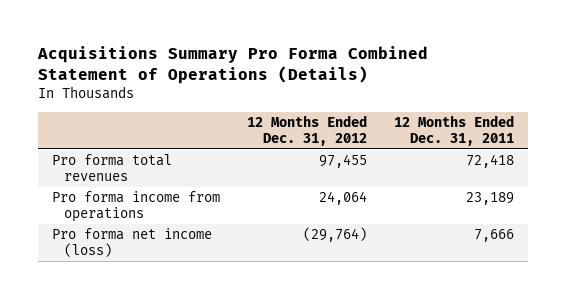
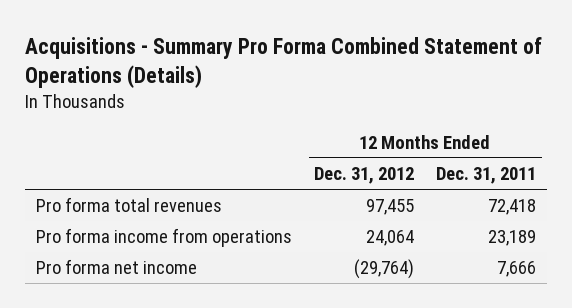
- Acquisitions Summary Pro Forma Combined Statement of Operations (Details)
+ Acquisitions - Summary Pro Forma Combined Statement of Operations (Details)
- Pro forma net income (loss) | (29,764) | 7,666
+ Pro forma net income | (29,764) | 7,666

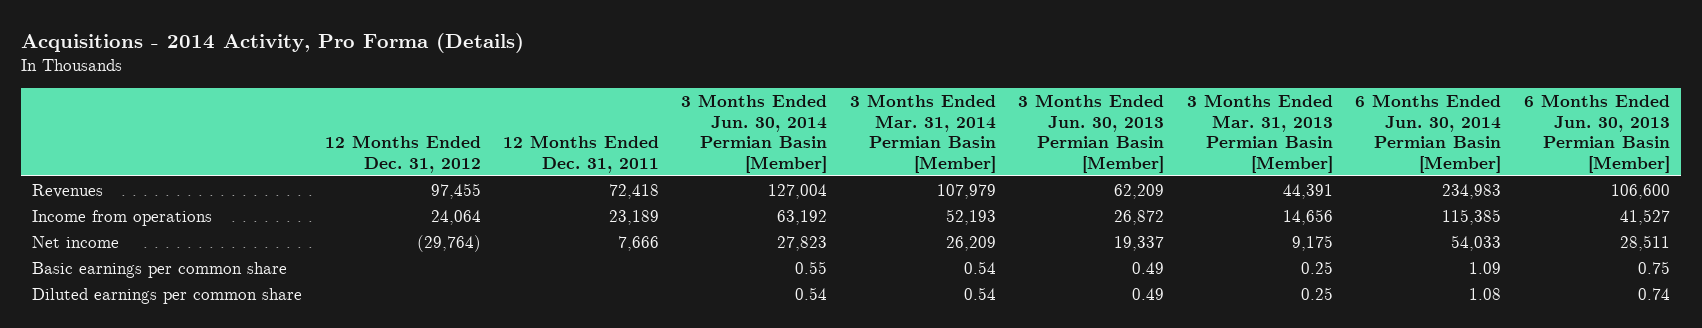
- Acquisitions - Summary Pro Forma Combined Statement of Operations (Details)
+ Acquisitions - 2014 Activity, Pro Forma (Details)
- | 12 Months Ended Dec. 31, 2012 | 12 Months Ended Dec. 31, 2011
+ | 12 Months Ended Dec. 31, 2012 | 12 Months Ended Dec. 31, 2011 | 3 Months Ended Jun. 30, 2014 Permian Basin [Member] | 3 Months Ended Mar. 31, 2014 Permian Basin [Member] | 3 Months Ended Jun. 30, 2013 Permian Basin [Member] | 3 Months Ended Mar. 31, 2013 Permian Basin [Member] | 6 Months Ended Jun. 30, 2014 Permian Basin [Member] | 6 Months Ended Jun. 30, 2013 Permian Basin [Member]
- Pro forma total revenues | 97,455 | 72,418
- Pro forma income from operations | 24,064 | 23,189
- Pro forma net income | (29,764) | 7,666
+ Revenues | 97,455 | 72,418 | 127,004 | 107,979 | 62,209 | 44,391 | 234,983 | 106,600
+ Income from operations | 24,064 | 23,189 | 63,192 | 52,193 | 26,872 | 14,656 | 115,385 | 41,527
+ Net income | (29,764) | 7,666 | 27,823 | 26,209 | 19,337 | 9,175 | 54,033 | 28,511
+ Basic earnings per common share | | | 0.55 | 0.54 | 0.49 | 0.25 | 1.09 | 0.75
+ Diluted earnings per common share | | | 0.54 | 0.54 | 0.49 | 0.25 | 1.08 | 0.74

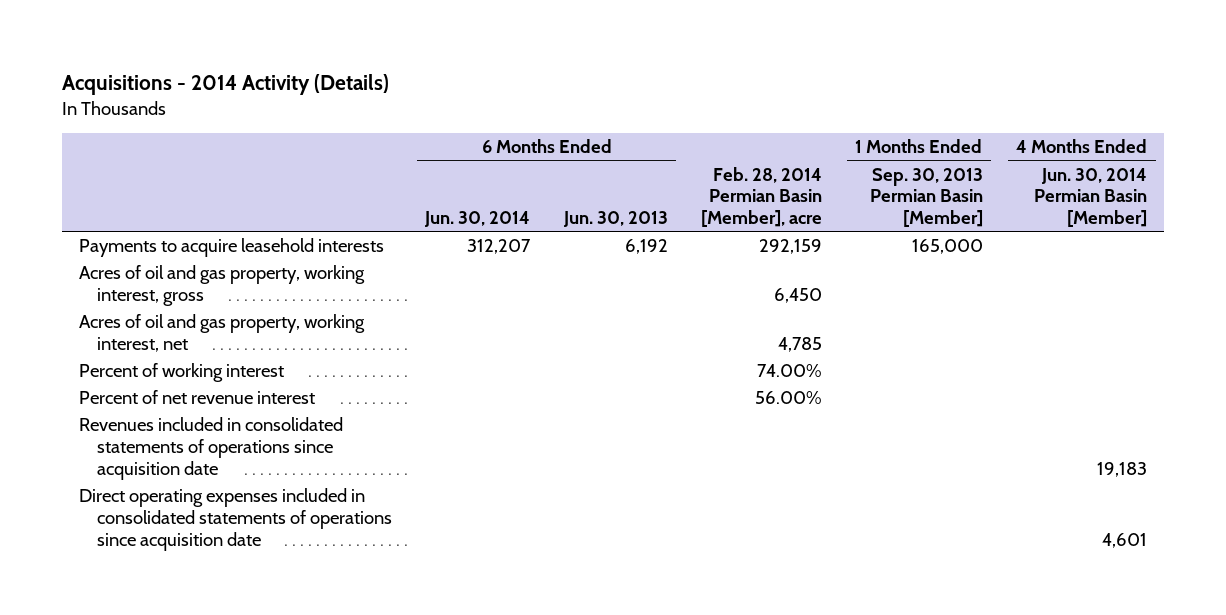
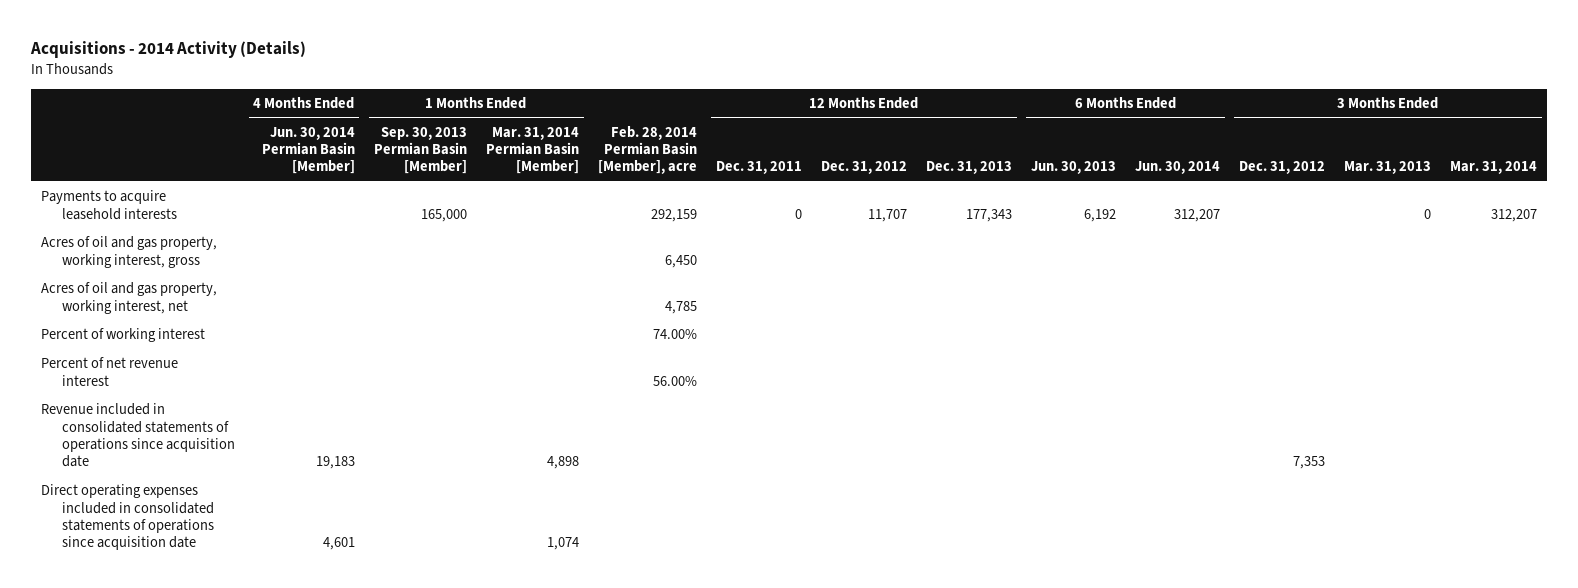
- | 6 Months Ended Jun. 30, 2014 | 6 Months Ended Jun. 30, 2013 | Feb. 28, 2014 Permian Basin [Member], acre | 1 Months Ended Sep. 30, 2013 Permian Basin [Member] | 4 Months Ended Jun. 30, 2014 Permian Basin [Member]
+ | 4 Months Ended Jun. 30, 2014 Permian Basin [Member] | 1 Months Ended Sep. 30, 2013 Permian Basin [Member] | 1 Months Ended Mar. 31, 2014 Permian Basin [Member] | Feb. 28, 2014 Permian Basin [Member], acre | 12 Months Ended Dec. 31, 2011 | 12 Months Ended Dec. 31, 2012 | 12 Months Ended Dec. 31, 2013 | 6 Months Ended Jun. 30, 2013 | 6 Months Ended Jun. 30, 2014 | 3 Months Ended Dec. 31, 2012 | 3 Months Ended Mar. 31, 2013 | 3 Months Ended Mar. 31, 2014
- Revenues included in consolidated statements of operations since acquisition date | | | | | 19,183
+ Revenue included in consolidated statements of operations since acquisition date | 19,183 | | 4,898 | | | | | | | 7,353 | |

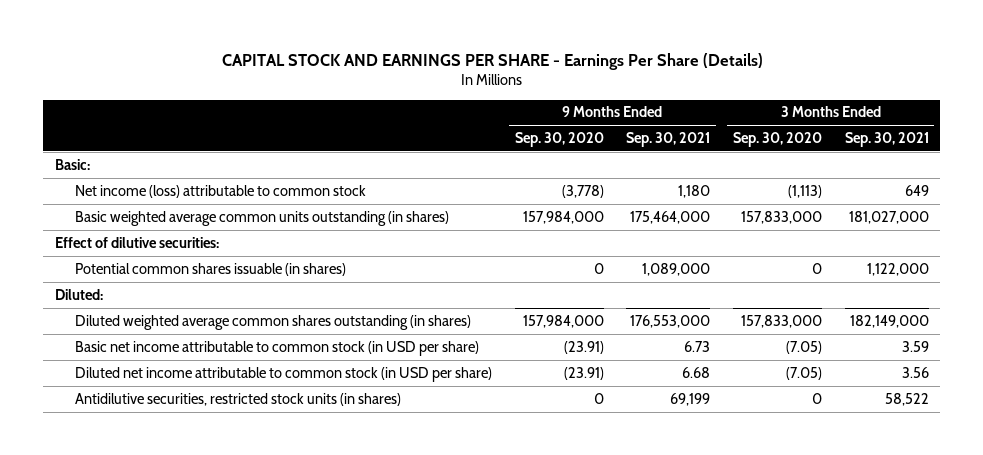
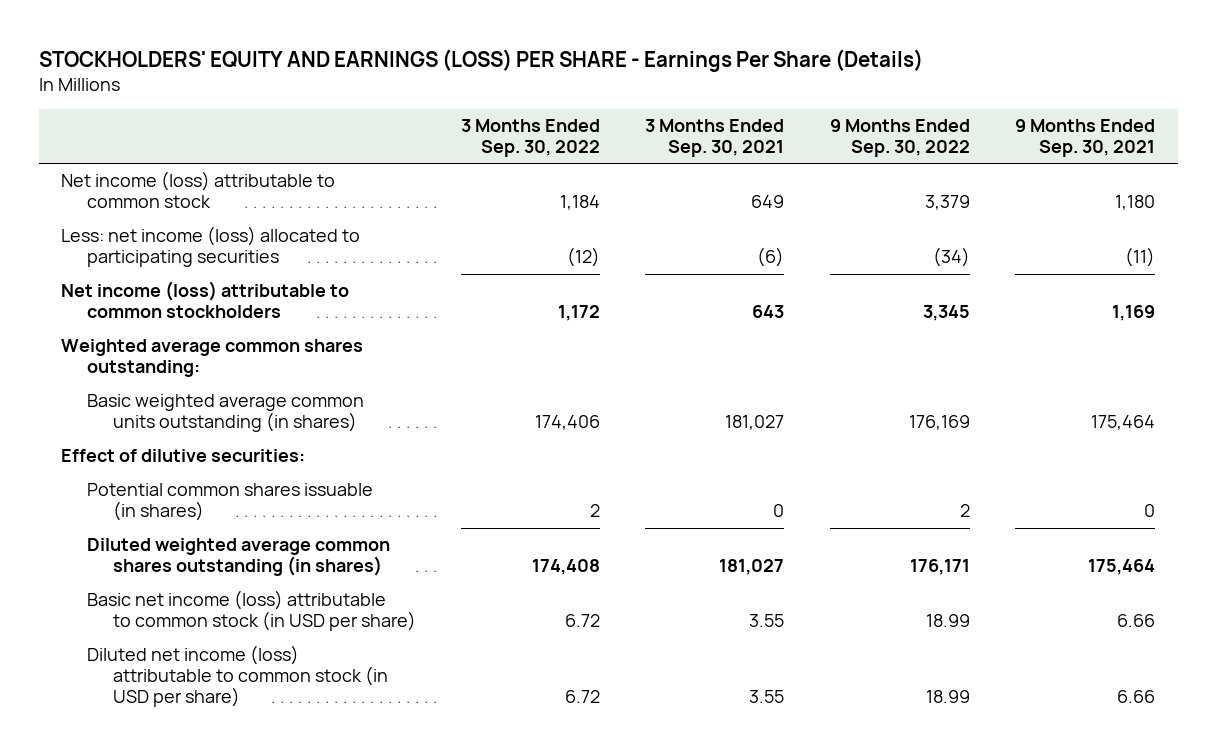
- CAPITAL STOCK AND EARNINGS PER SHARE - Earnings Per Share (Details)
+ STOCKHOLDERS' EQUITY AND EARNINGS (LOSS) PER SHARE - Earnings Per Share (Details)
- | 9 Months Ended Sep. 30, 2020 | 9 Months Ended Sep. 30, 2021 | 3 Months Ended Sep. 30, 2020 | 3 Months Ended Sep. 30, 2021
+ | 3 Months Ended Sep. 30, 2022 | 3 Months Ended Sep. 30, 2021 | 9 Months Ended Sep. 30, 2022 | 9 Months Ended Sep. 30, 2021
- Basic:
- Basic weighted average common units outstanding (in shares) | 157,984,000 | 175,464,000 | 157,833,000 | 181,027,000
+ Less: net income (loss) allocated to participating securities | (12) | (6) | (34) | (11)
+ Net income (loss) attributable to common stockholders | 1,172 | 643 | 3,345 | 1,169
+ Weighted average common shares outstanding:
+ Basic weighted average common units outstanding (in shares) | 174,406 | 181,027 | 176,169 | 175,464
- Potential common shares issuable (in shares) | 0 | 1,089,000 | 0 | 1,122,000
- Diluted:
- Diluted weighted average common shares outstanding (in shares) | 157,984,000 | 176,553,000 | 157,833,000 | 182,149,000
- Basic net income attributable to common stock (in USD per share) | (23.91) | 6.73 | (7.05) | 3.59
- Diluted net income attributable to common stock (in USD per share) | (23.91) | 6.68 | (7.05) | 3.56
- Antidilutive securities, restricted stock units (in shares) | 0 | 69,199 | 0 | 58,522
+ Potential common shares issuable (in shares) | 2 | 0 | 2 | 0
+ Diluted weighted average common shares outstanding (in shares) | 174,408 | 181,027 | 176,171 | 175,464
+ Basic net income (loss) attributable to common stock (in USD per share) | 6.72 | 3.55 | 18.99 | 6.66
+ Diluted net income (loss) attributable to common stock (in USD per share) | 6.72 | 3.55 | 18.99 | 6.66

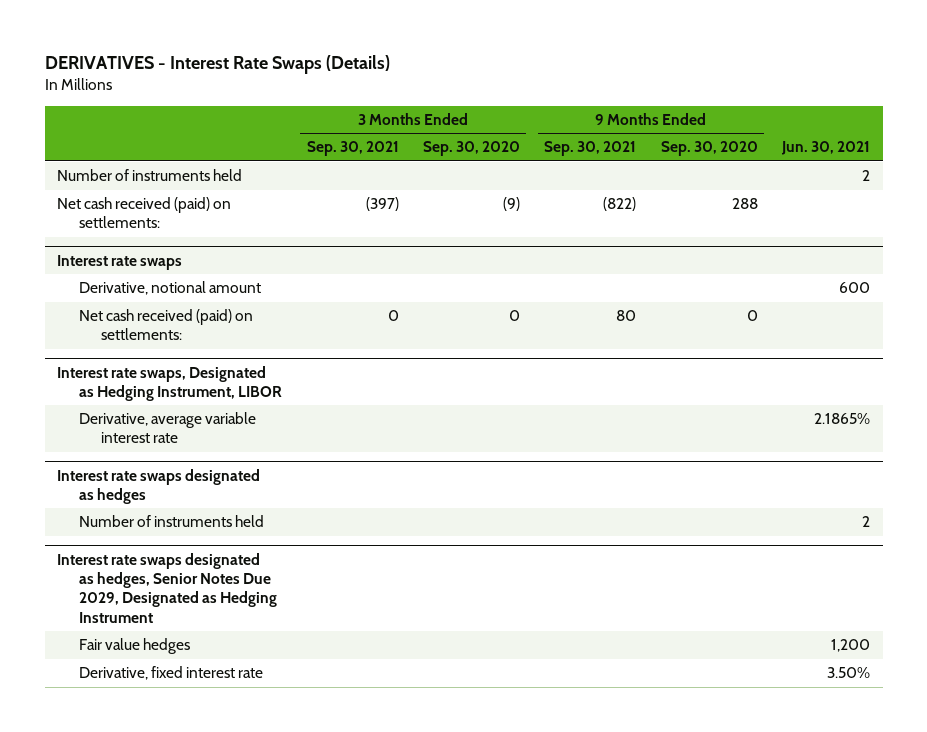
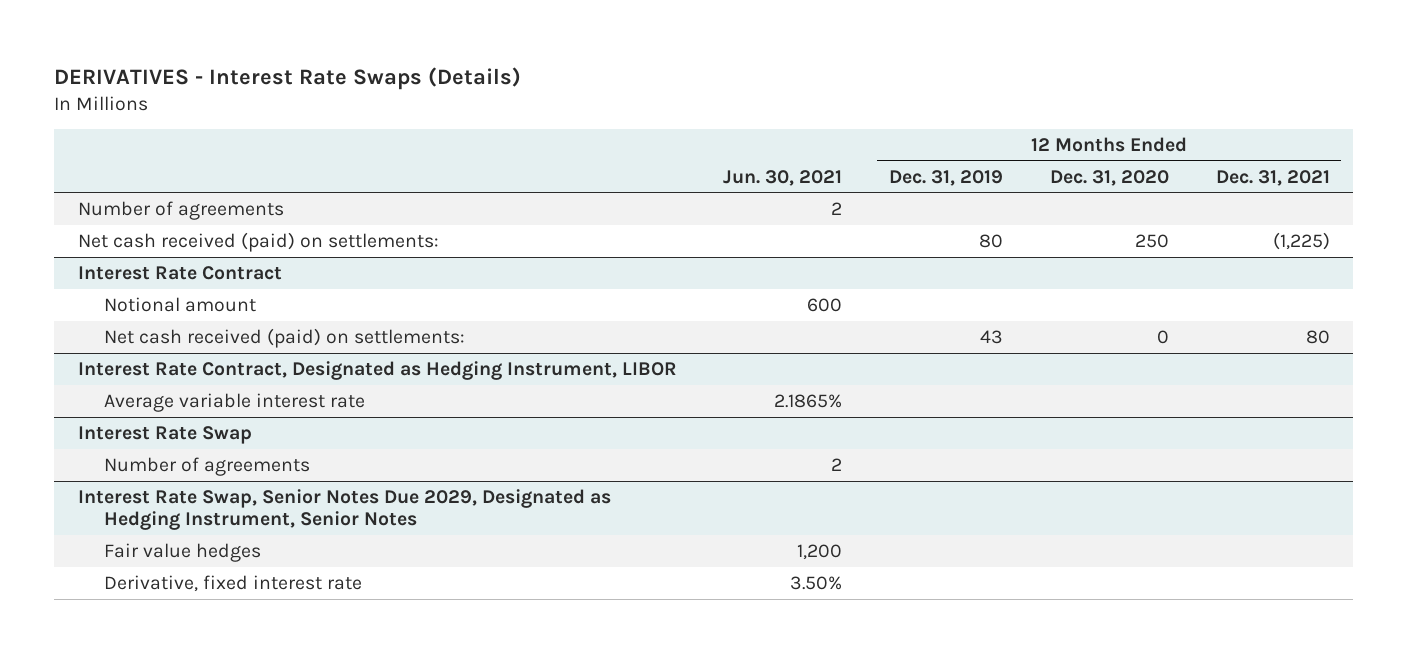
- | 3 Months Ended Sep. 30, 2021 | 3 Months Ended Sep. 30, 2020 | 9 Months Ended Sep. 30, 2021 | 9 Months Ended Sep. 30, 2020 | Jun. 30, 2021
+ | Jun. 30, 2021 | 12 Months Ended Dec. 31, 2019 | 12 Months Ended Dec. 31, 2020 | 12 Months Ended Dec. 31, 2021
- Number of instruments held | | | | | 2
+ Number of agreements | 2 | | |
- Interest rate swaps
- Derivative, notional amount | | | | | 600
+ Interest Rate Contract
+ Notional amount | 600 | | |
- Interest rate swaps, Designated as Hedging Instrument, LIBOR
- Derivative, average variable interest rate | | | | | 2.1865%
- Interest rate swaps designated as hedges
- Number of instruments held | | | | | 2
- Interest rate swaps designated as hedges, Senior Notes Due 2029, Designated as Hedging Instrument
+ Interest Rate Contract, Designated as Hedging Instrument, LIBOR
+ Average variable interest rate | 2.1865% | | |
+ Interest Rate Swap
+ Number of agreements | 2 | | |
+ Interest Rate Swap, Senior Notes Due 2029, Designated as Hedging Instrument, Senior Notes

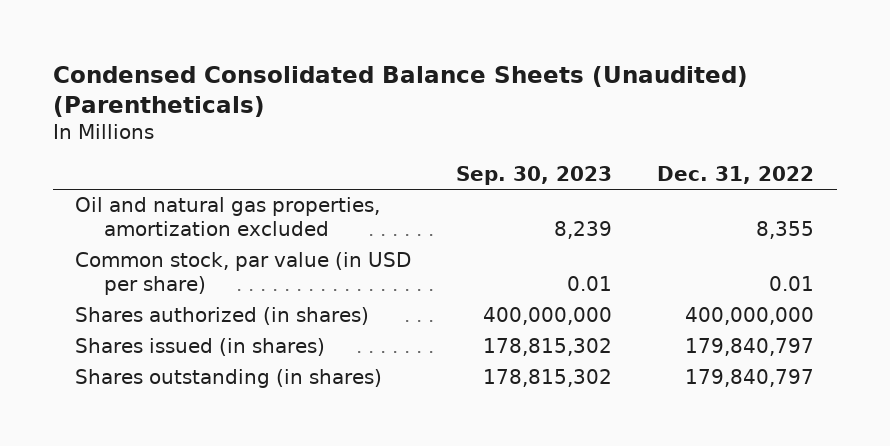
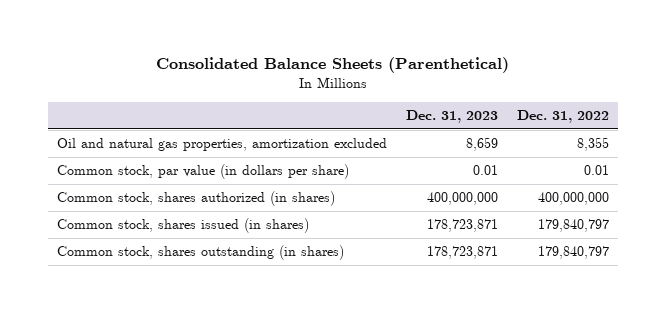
- Condensed Consolidated Balance Sheets (Unaudited) (Parentheticals)
+ Consolidated Balance Sheets (Parenthetical)
- | Sep. 30, 2023 | Dec. 31, 2022
+ | Dec. 31, 2023 | Dec. 31, 2022
- Common stock, par value (in USD per share) | 0.01 | 0.01
- Shares authorized (in shares) | 400,000,000 | 400,000,000
- Shares issued (in shares) | 178,815,302 | 179,840,797
- Shares outstanding (in shares) | 178,815,302 | 179,840,797
+ Common stock, par value (in dollars per share) | 0.01 | 0.01
+ Common stock, shares authorized (in shares) | 400,000,000 | 400,000,000
+ Common stock, shares issued (in shares) | 178,723,871 | 179,840,797
+ Common stock, shares outstanding (in shares) | 178,723,871 | 179,840,797

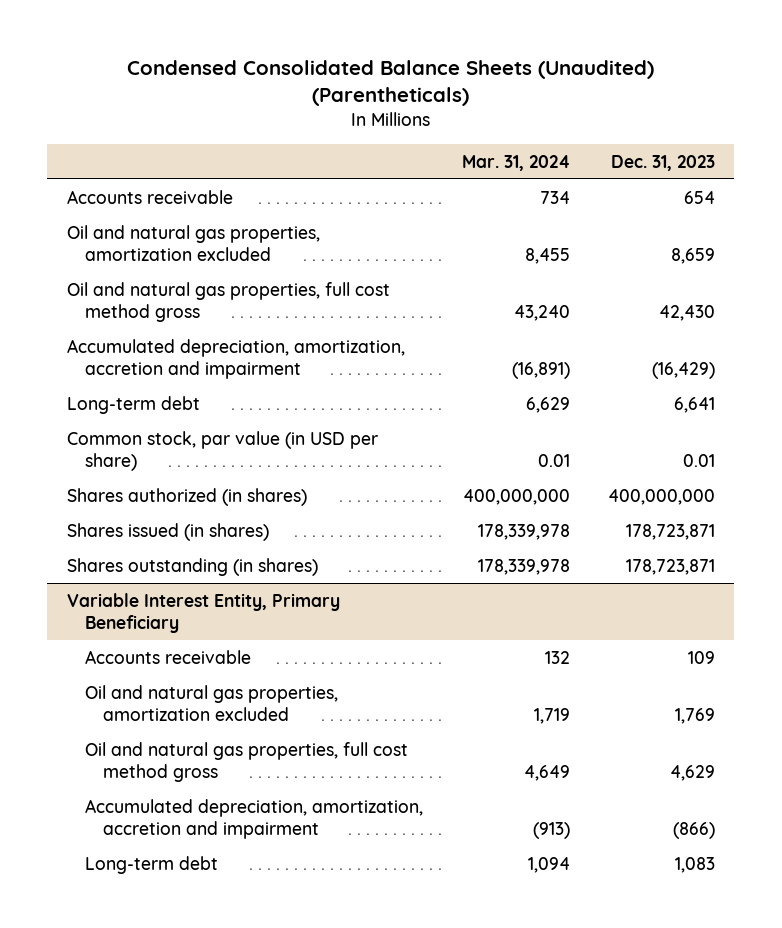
- Consolidated Balance Sheets (Parenthetical)
+ Condensed Consolidated Balance Sheets (Unaudited) (Parentheticals)
- | Dec. 31, 2023 | Dec. 31, 2022
+ | Mar. 31, 2024 | Dec. 31, 2023
+ Accounts receivable | 734 | 654
- Common stock, par value (in dollars per share) | 0.01 | 0.01
- Common stock, shares authorized (in shares) | 400,000,000 | 400,000,000
- Common stock, shares issued (in shares) | 178,723,871 | 179,840,797
- Common stock, shares outstanding (in shares) | 178,723,871 | 179,840,797
+ Oil and natural gas properties, full cost method gross | 43,240 | 42,430
+ Accumulated depreciation, amortization, accretion and impairment | (16,891) | (16,429)
+ Long-term debt | 6,629 | 6,641
+ Common stock, par value (in USD per share) | 0.01 | 0.01
+ Shares authorized (in shares) | 400,000,000 | 400,000,000
+ Shares issued (in shares) | 178,339,978 | 178,723,871
+ Shares outstanding (in shares) | 178,339,978 | 178,723,871
+ Variable Interest Entity, Primary Beneficiary
+ Accounts receivable | 132 | 109
+ Oil and natural gas properties, amortization excluded | 1,719 | 1,769
+ Oil and natural gas properties, full cost method gross | 4,649 | 4,629
+ Accumulated depreciation, amortization, accretion and impairment | (913) | (866)
+ Long-term debt | 1,094 | 1,083

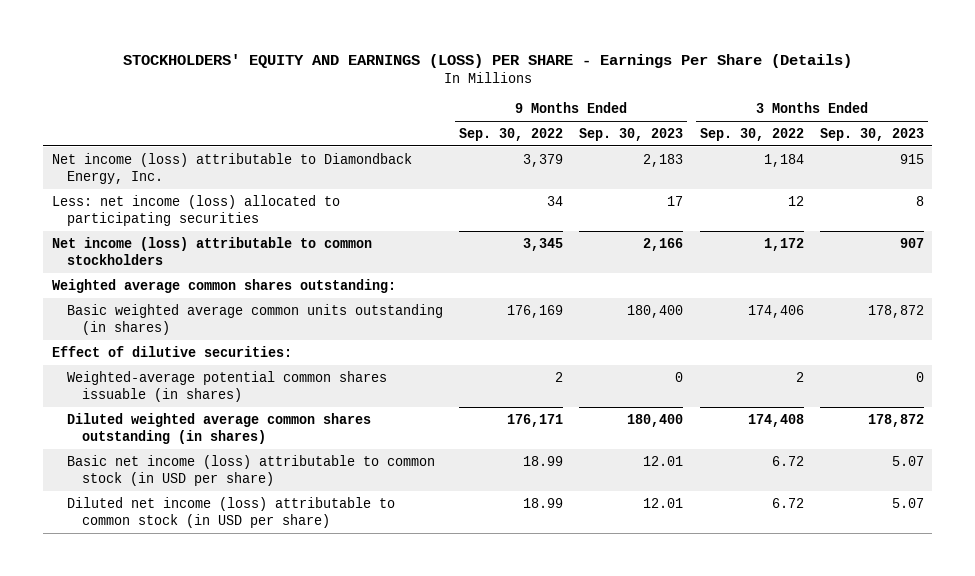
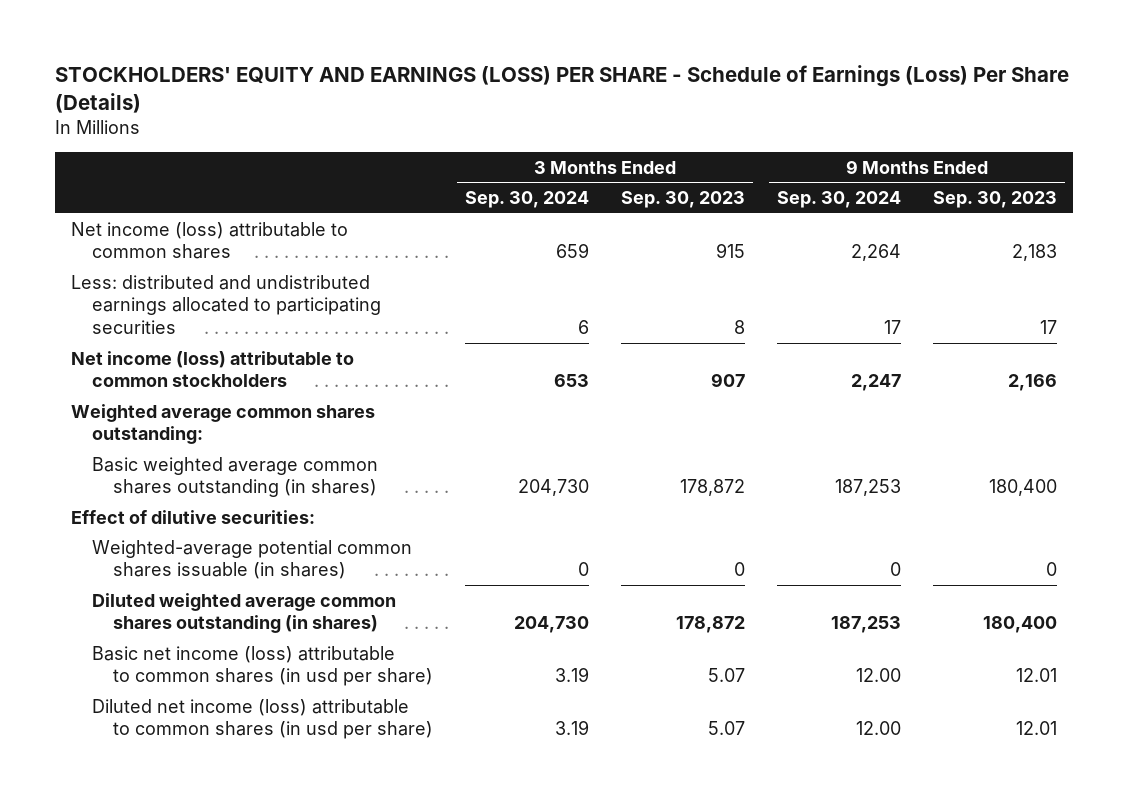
- STOCKHOLDERS' EQUITY AND EARNINGS (LOSS) PER SHARE - Earnings Per Share (Details)
+ STOCKHOLDERS' EQUITY AND EARNINGS (LOSS) PER SHARE - Schedule of Earnings (Loss) Per Share (Details)
- | 9 Months Ended Sep. 30, 2022 | 9 Months Ended Sep. 30, 2023 | 3 Months Ended Sep. 30, 2022 | 3 Months Ended Sep. 30, 2023
+ | 3 Months Ended Sep. 30, 2024 | 3 Months Ended Sep. 30, 2023 | 9 Months Ended Sep. 30, 2024 | 9 Months Ended Sep. 30, 2023
- Net income (loss) attributable to Diamondback Energy, Inc. | 3,379 | 2,183 | 1,184 | 915
- Less: net income (loss) allocated to participating securities | 34 | 17 | 12 | 8
+ Net income (loss) attributable to common shares | 659 | 915 | 2,264 | 2,183
+ Less: distributed and undistributed earnings allocated to participating securities | 6 | 8 | 17 | 17
- Basic weighted average common units outstanding (in shares) | 176,169 | 180,400 | 174,406 | 178,872
+ Basic weighted average common shares outstanding (in shares) | 204,730 | 178,872 | 187,253 | 180,400
- Basic net income (loss) attributable to common stock (in USD per share) | 18.99 | 12.01 | 6.72 | 5.07
- Diluted net income (loss) attributable to common stock (in USD per share) | 18.99 | 12.01 | 6.72 | 5.07
+ Basic net income (loss) attributable to common shares (in usd per share) | 3.19 | 5.07 | 12.00 | 12.01
+ Diluted net income (loss) attributable to common shares (in usd per share) | 3.19 | 5.07 | 12.00 | 12.01

